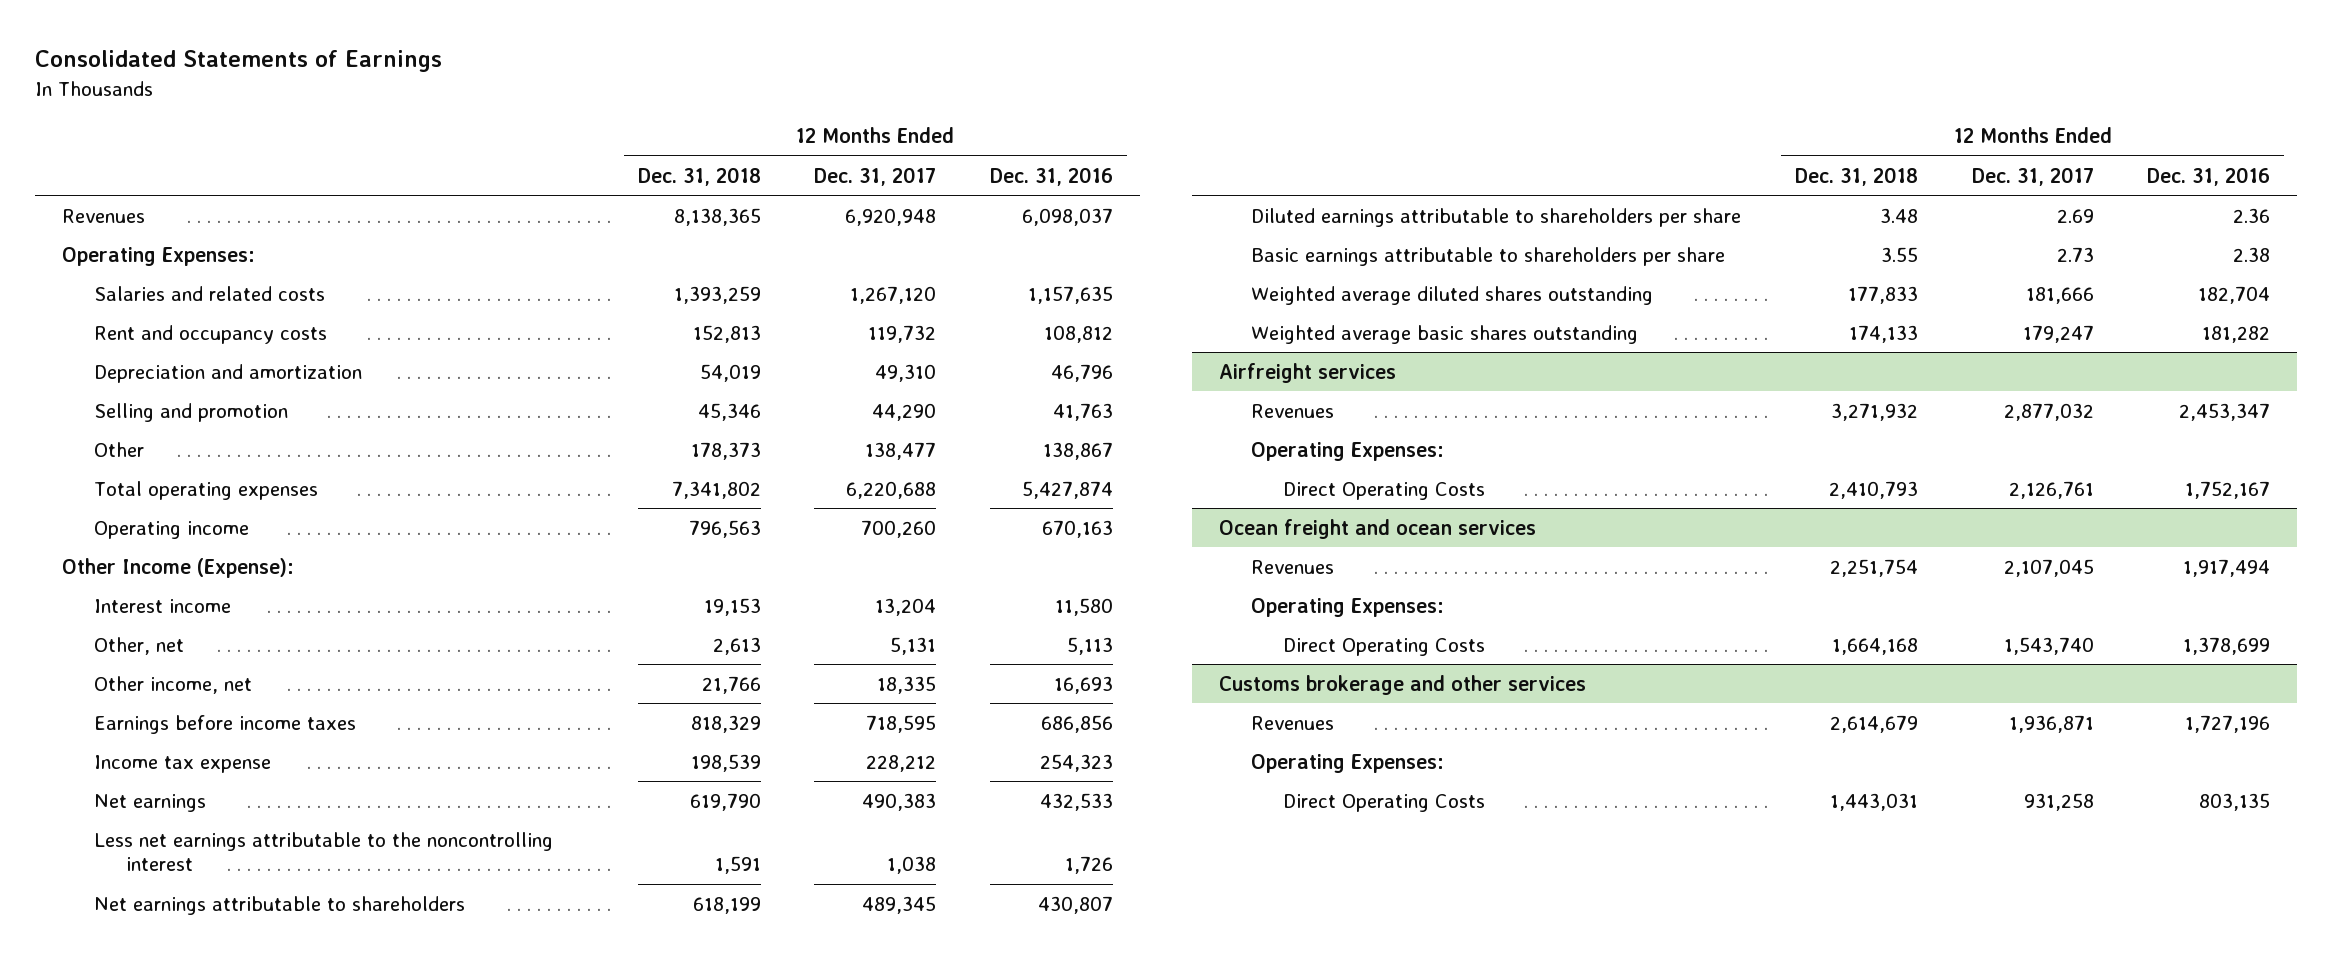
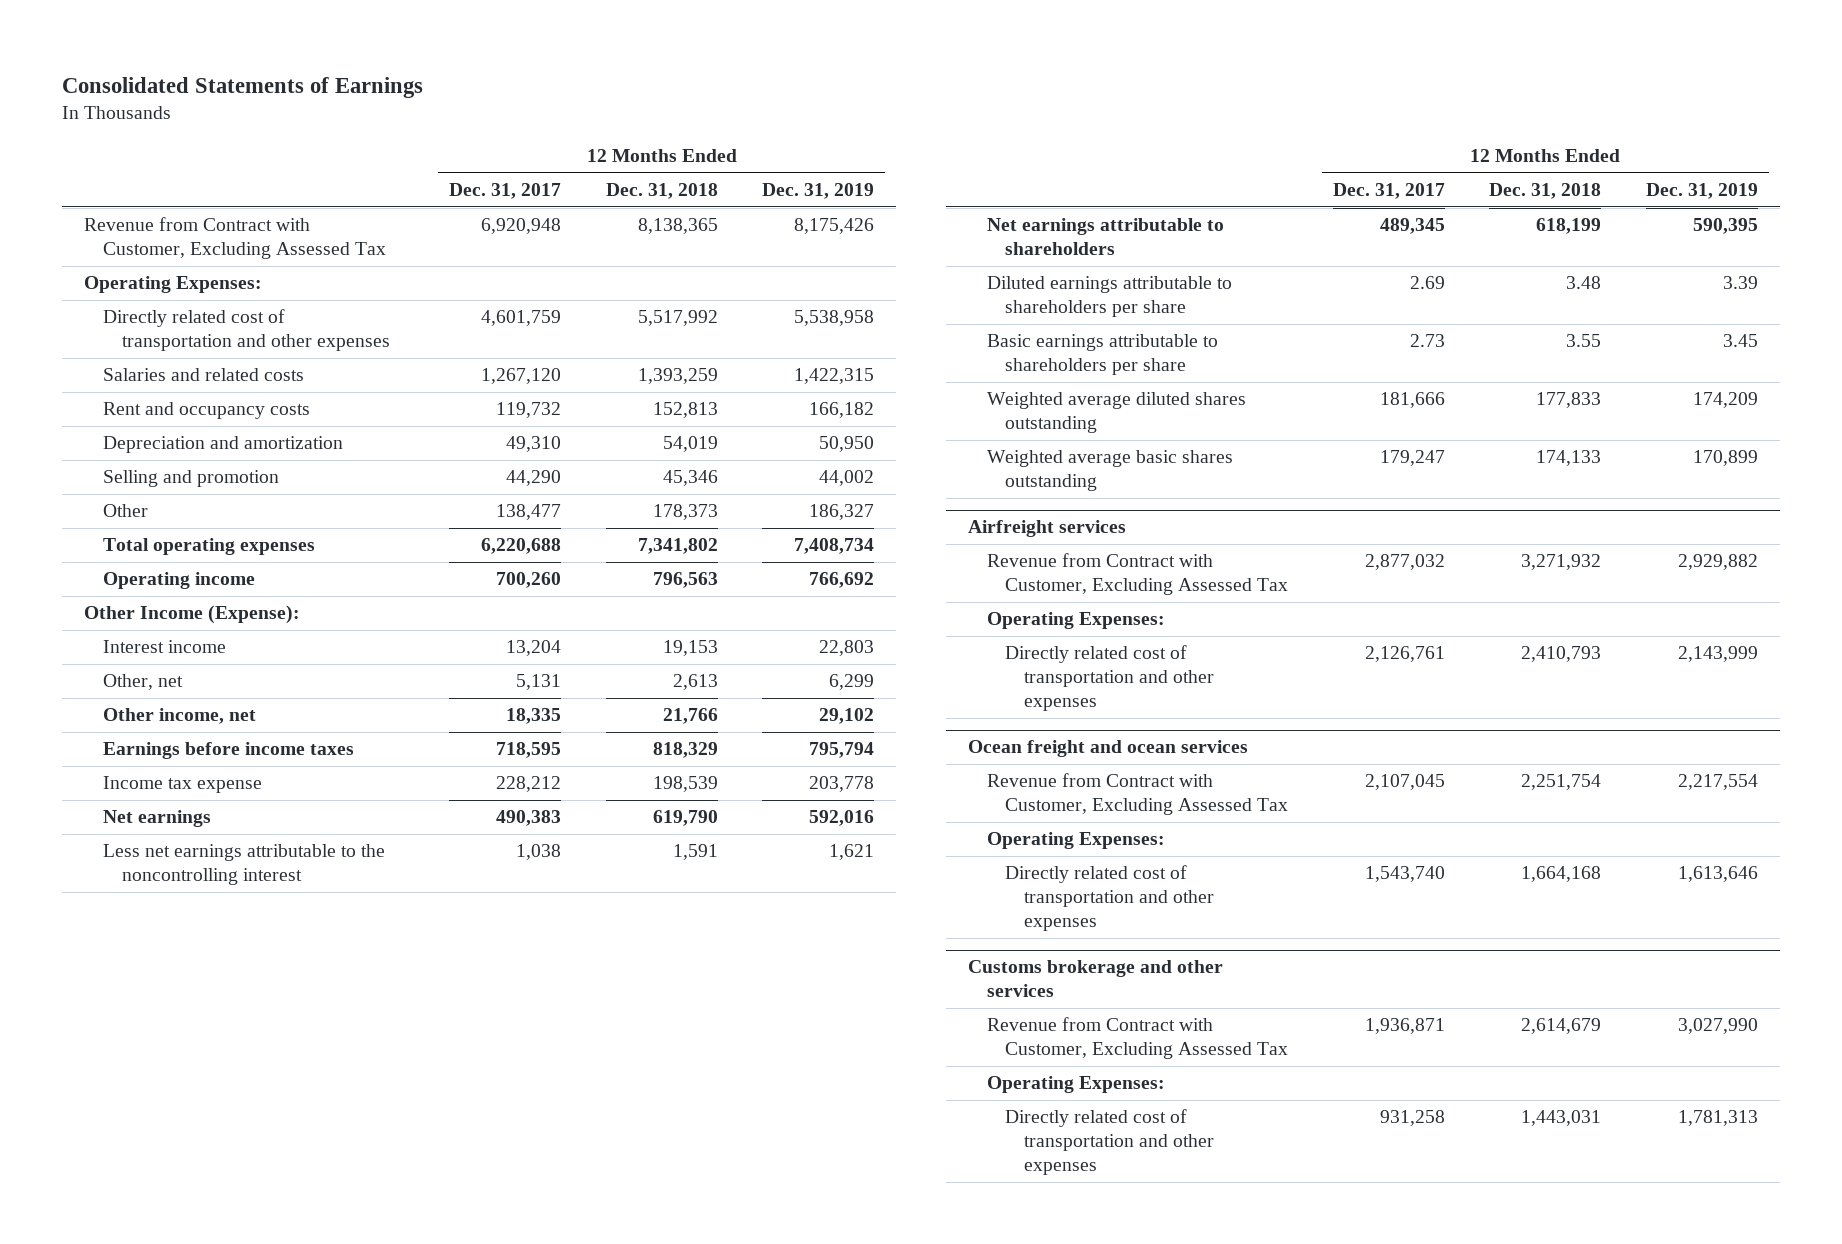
- | 12 Months Ended Dec. 31, 2018 | 12 Months Ended Dec. 31, 2017 | 12 Months Ended Dec. 31, 2016
+ | 12 Months Ended Dec. 31, 2017 | 12 Months Ended Dec. 31, 2018 | 12 Months Ended Dec. 31, 2019
- Revenues | 8,138,365 | 6,920,948 | 6,098,037
+ Revenue from Contract with Customer, Excluding Assessed Tax | 6,920,948 | 8,138,365 | 8,175,426
+ Directly related cost of transportation and other expenses | 4,601,759 | 5,517,992 | 5,538,958
@ Airfreight services
- Revenues | 3,271,932 | 2,877,032 | 2,453,347
+ Revenue from Contract with Customer, Excluding Assessed Tax | 2,877,032 | 3,271,932 | 2,929,882
- Direct Operating Costs | 2,410,793 | 2,126,761 | 1,752,167
+ Directly related cost of transportation and other expenses | 2,126,761 | 2,410,793 | 2,143,999
@ Ocean freight and ocean services
- Revenues | 2,251,754 | 2,107,045 | 1,917,494
+ Revenue from Contract with Customer, Excluding Assessed Tax | 2,107,045 | 2,251,754 | 2,217,554
- Direct Operating Costs | 1,664,168 | 1,543,740 | 1,378,699
+ Directly related cost of transportation and other expenses | 1,543,740 | 1,664,168 | 1,613,646
@ Customs brokerage and other services
- Revenues | 2,614,679 | 1,936,871 | 1,727,196
+ Revenue from Contract with Customer, Excluding Assessed Tax | 1,936,871 | 2,614,679 | 3,027,990
- Direct Operating Costs | 1,443,031 | 931,258 | 803,135
+ Directly related cost of transportation and other expenses | 931,258 | 1,443,031 | 1,781,313

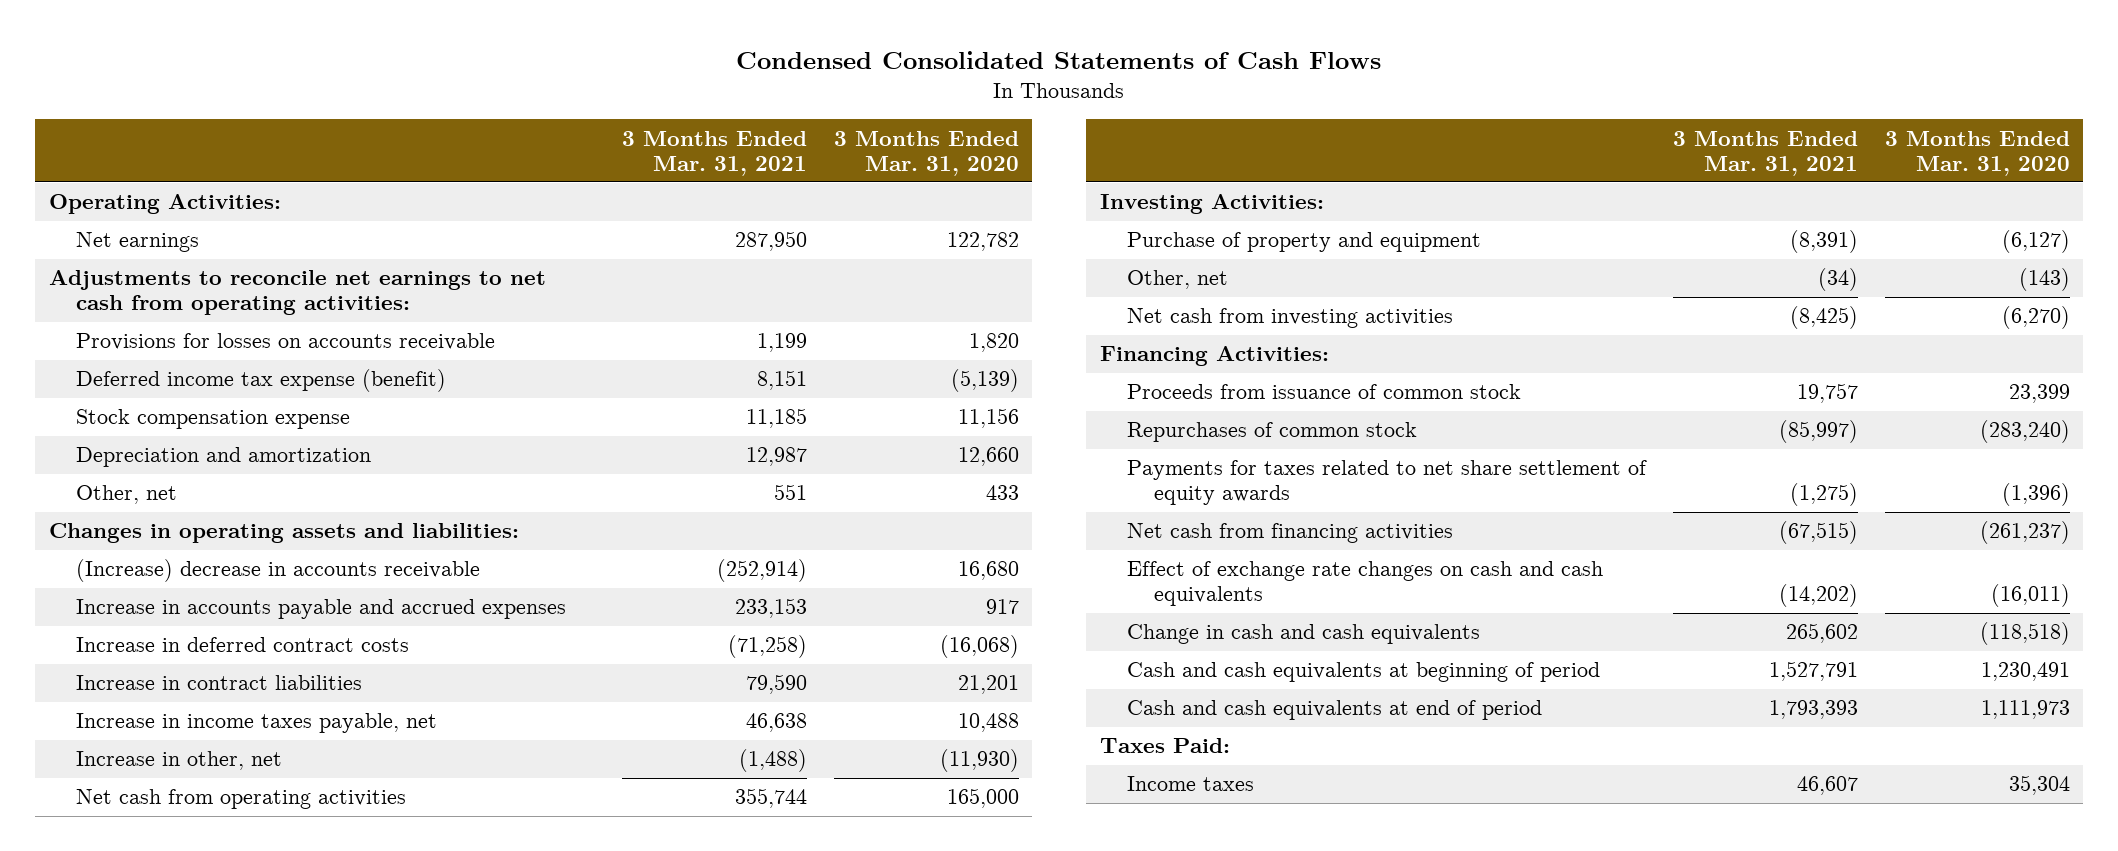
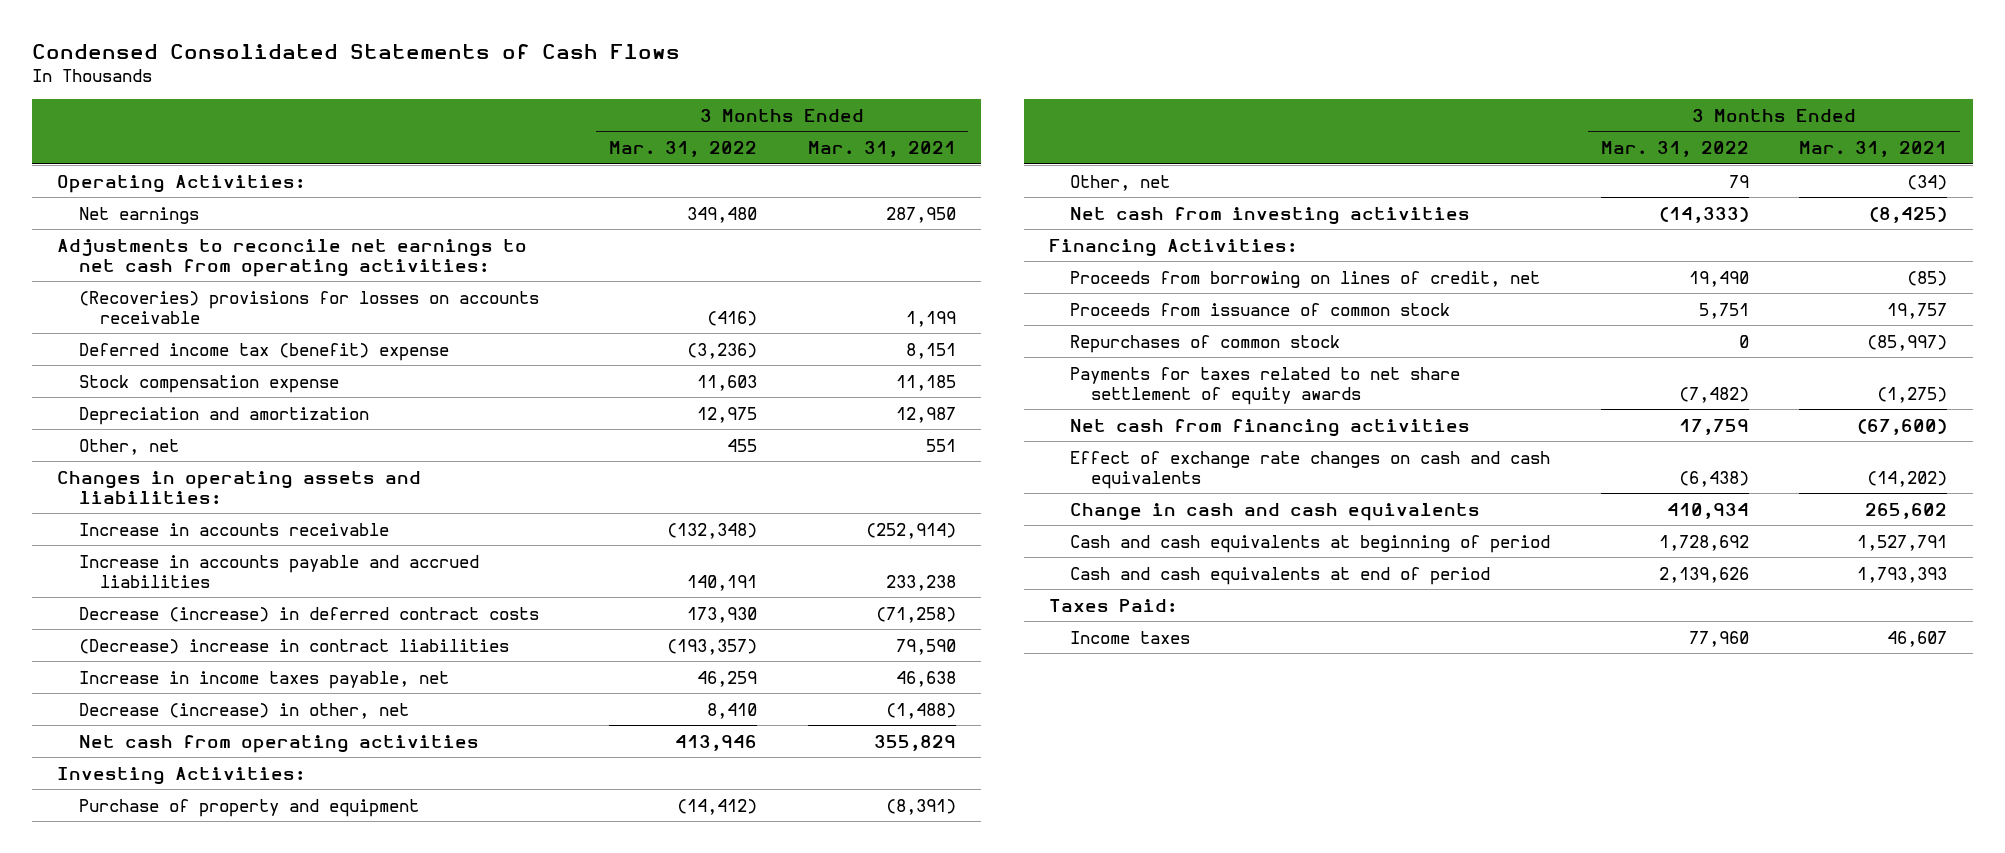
- | 3 Months Ended Mar. 31, 2021 | 3 Months Ended Mar. 31, 2020
+ | 3 Months Ended Mar. 31, 2022 | 3 Months Ended Mar. 31, 2021
- Provisions for losses on accounts receivable | 1,199 | 1,820
- Deferred income tax expense (benefit) | 8,151 | (5,139)
+ (Recoveries) provisions for losses on accounts receivable | (416) | 1,199
+ Deferred income tax (benefit) expense | (3,236) | 8,151
- (Increase) decrease in accounts receivable | (252,914) | 16,680
- Increase in accounts payable and accrued expenses | 233,153 | 917
- Increase in deferred contract costs | (71,258) | (16,068)
- Increase in contract liabilities | 79,590 | 21,201
+ Increase in accounts receivable | (132,348) | (252,914)
+ Increase in accounts payable and accrued liabilities | 140,191 | 233,238
+ Decrease (increase) in deferred contract costs | 173,930 | (71,258)
+ (Decrease) increase in contract liabilities | (193,357) | 79,590
- Increase in other, net | (1,488) | (11,930)
- Net cash from operating activities | 355,744 | 165,000
+ Decrease (increase) in other, net | 8,410 | (1,488)
+ Net cash from operating activities | 413,946 | 355,829
+ Proceeds from borrowing on lines of credit, net | 19,490 | (85)
- Net cash from financing activities | (67,515) | (261,237)
+ Net cash from financing activities | 17,759 | (67,600)

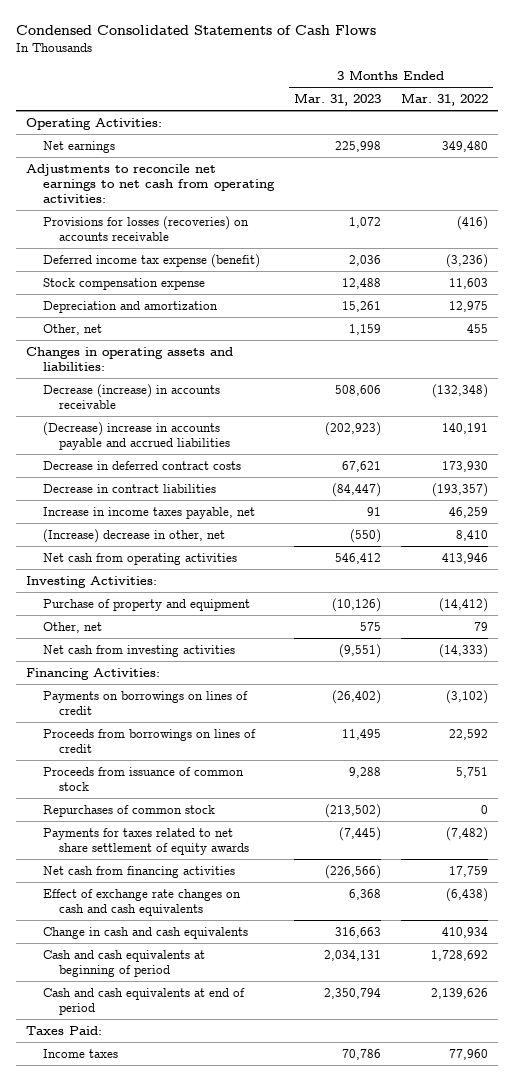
- | 3 Months Ended Mar. 31, 2022 | 3 Months Ended Mar. 31, 2021
+ | 3 Months Ended Mar. 31, 2023 | 3 Months Ended Mar. 31, 2022
- (Recoveries) provisions for losses on accounts receivable | (416) | 1,199
- Deferred income tax (benefit) expense | (3,236) | 8,151
+ Provisions for losses (recoveries) on accounts receivable | 1,072 | (416)
+ Deferred income tax expense (benefit) | 2,036 | (3,236)
- Increase in accounts receivable | (132,348) | (252,914)
- Increase in accounts payable and accrued liabilities | 140,191 | 233,238
- Decrease (increase) in deferred contract costs | 173,930 | (71,258)
- (Decrease) increase in contract liabilities | (193,357) | 79,590
+ Decrease (increase) in accounts receivable | 508,606 | (132,348)
+ (Decrease) increase in accounts payable and accrued liabilities | (202,923) | 140,191
+ Decrease in deferred contract costs | 67,621 | 173,930
+ Decrease in contract liabilities | (84,447) | (193,357)
- Decrease (increase) in other, net | 8,410 | (1,488)
+ (Increase) decrease in other, net | (550) | 8,410
- Proceeds from borrowing on lines of credit, net | 19,490 | (85)
+ Payments on borrowings on lines of credit | (26,402) | (3,102)
+ Proceeds from borrowings on lines of credit | 11,495 | 22,592

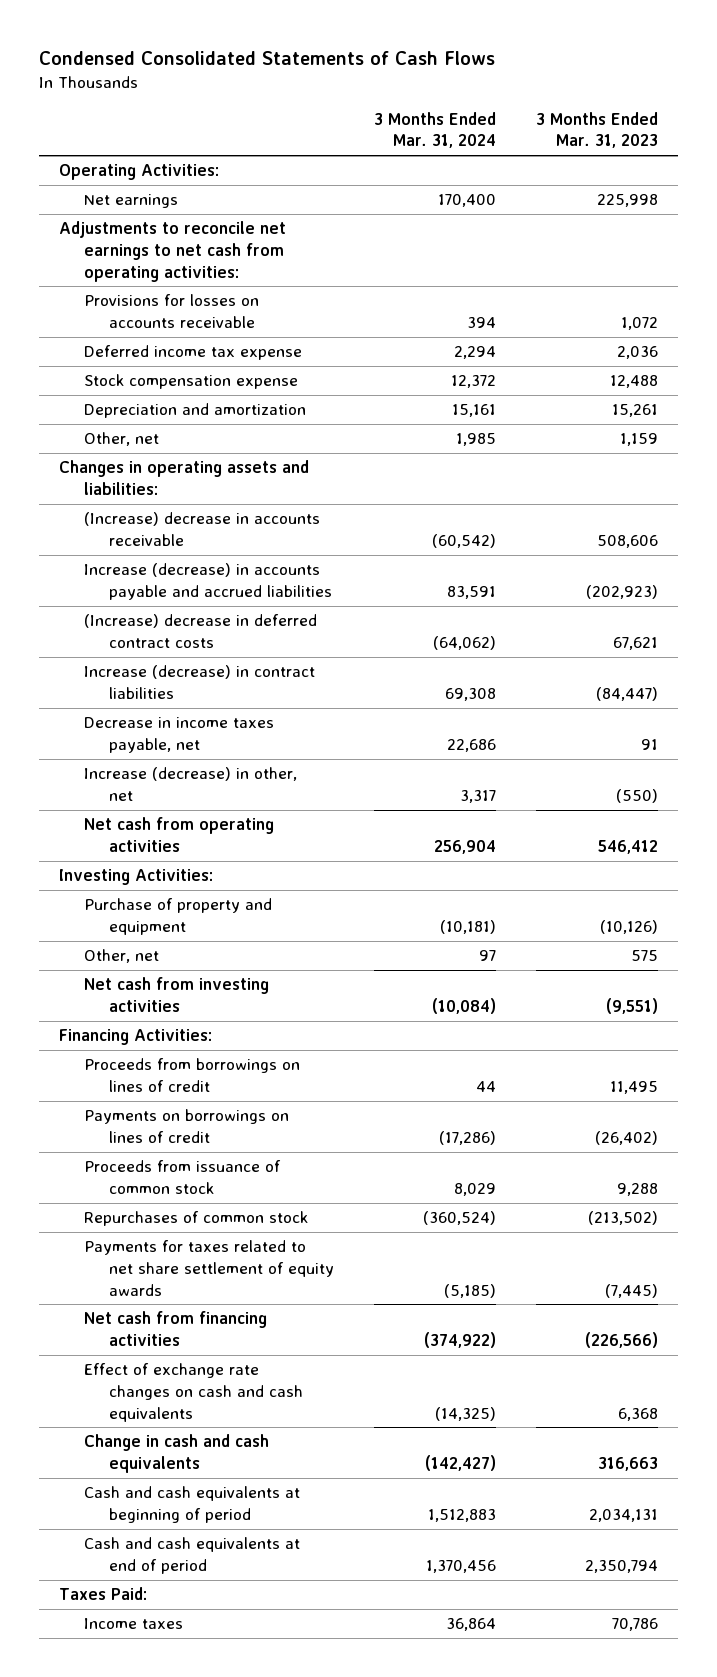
- | 3 Months Ended Mar. 31, 2023 | 3 Months Ended Mar. 31, 2022
+ | 3 Months Ended Mar. 31, 2024 | 3 Months Ended Mar. 31, 2023
- Provisions for losses (recoveries) on accounts receivable | 1,072 | (416)
- Deferred income tax expense (benefit) | 2,036 | (3,236)
+ Provisions for losses on accounts receivable | 394 | 1,072
+ Deferred income tax expense | 2,294 | 2,036
- Decrease (increase) in accounts receivable | 508,606 | (132,348)
- (Decrease) increase in accounts payable and accrued liabilities | (202,923) | 140,191
- Decrease in deferred contract costs | 67,621 | 173,930
- Decrease in contract liabilities | (84,447) | (193,357)
- Increase in income taxes payable, net | 91 | 46,259
- (Increase) decrease in other, net | (550) | 8,410
+ (Increase) decrease in accounts receivable | (60,542) | 508,606
+ Increase (decrease) in accounts payable and accrued liabilities | 83,591 | (202,923)
+ (Increase) decrease in deferred contract costs | (64,062) | 67,621
+ Increase (decrease) in contract liabilities | 69,308 | (84,447)
+ Decrease in income taxes payable, net | 22,686 | 91
+ Increase (decrease) in other, net | 3,317 | (550)
moved down: Payments on borrowings on lines of credit | (17,286) | (26,402)

